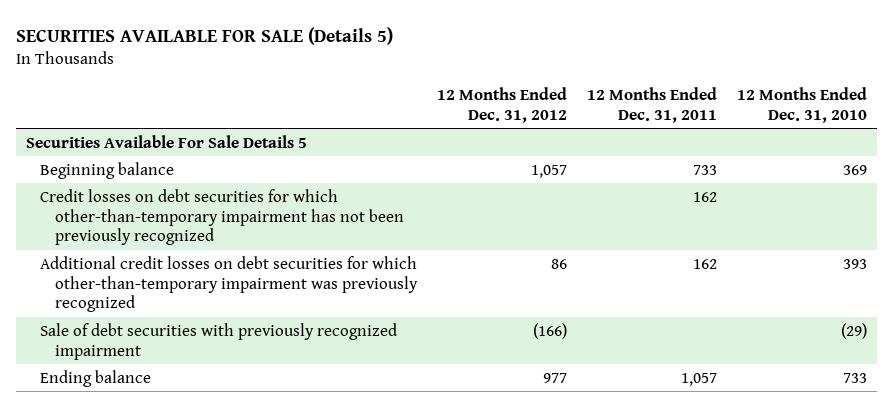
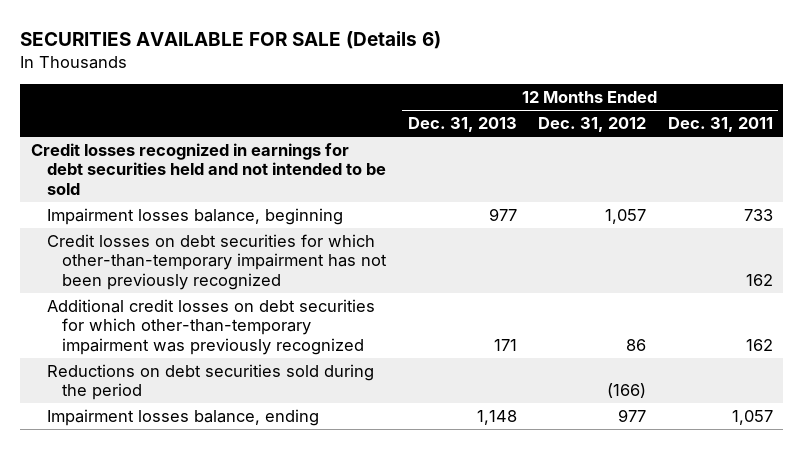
- SECURITIES AVAILABLE FOR SALE (Details 5)
+ SECURITIES AVAILABLE FOR SALE (Details 6)
- | 12 Months Ended Dec. 31, 2012 | 12 Months Ended Dec. 31, 2011 | 12 Months Ended Dec. 31, 2010
+ | 12 Months Ended Dec. 31, 2013 | 12 Months Ended Dec. 31, 2012 | 12 Months Ended Dec. 31, 2011
- Securities Available For Sale Details 5
- Beginning balance | 1,057 | 733 | 369
+ Credit losses recognized in earnings for debt securities held and not intended to be sold
+ Impairment losses balance, beginning | 977 | 1,057 | 733
- Sale of debt securities with previously recognized impairment | (166) | | (29)
- Ending balance | 977 | 1,057 | 733
+ Reductions on debt securities sold during the period | | (166) |
+ Impairment losses balance, ending | 1,148 | 977 | 1,057

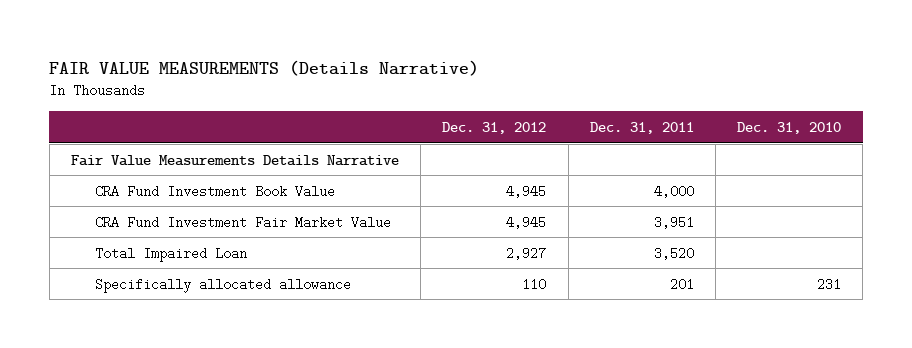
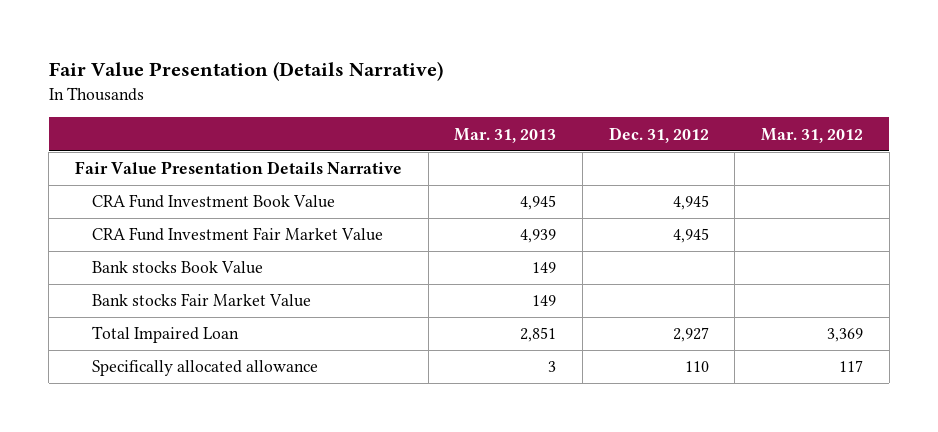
- FAIR VALUE MEASUREMENTS (Details Narrative)
+ Fair Value Presentation (Details Narrative)
- | Dec. 31, 2012 | Dec. 31, 2011 | Dec. 31, 2010
+ | Mar. 31, 2013 | Dec. 31, 2012 | Mar. 31, 2012
- Fair Value Measurements Details Narrative
+ Fair Value Presentation Details Narrative
+ Bank stocks Book Value | 149 | |
+ Bank stocks Fair Market Value | 149 | |

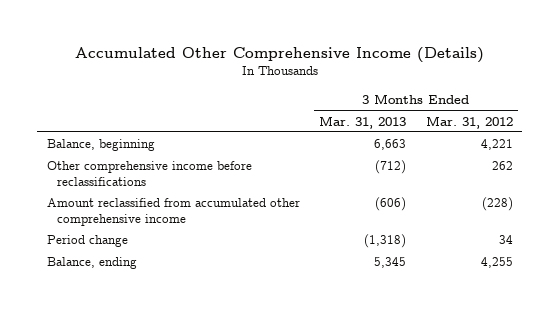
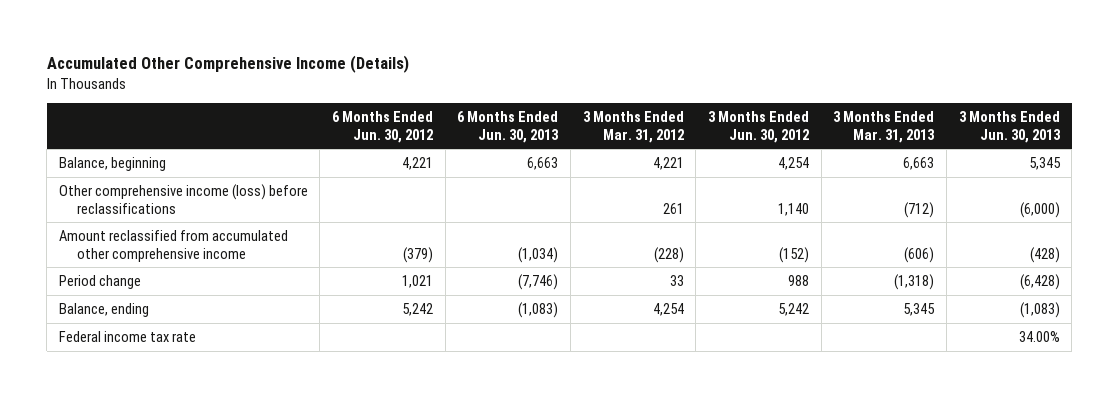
- | 3 Months Ended Mar. 31, 2013 | 3 Months Ended Mar. 31, 2012
+ | 6 Months Ended Jun. 30, 2012 | 6 Months Ended Jun. 30, 2013 | 3 Months Ended Mar. 31, 2012 | 3 Months Ended Jun. 30, 2012 | 3 Months Ended Mar. 31, 2013 | 3 Months Ended Jun. 30, 2013
- Other comprehensive income before reclassifications | (712) | 262
+ Other comprehensive income (loss) before reclassifications | | | 261 | 1,140 | (712) | (6,000)
- Period change | (1,318) | 34
- Balance, ending | 5,345 | 4,255
+ Period change | 1,021 | (7,746) | 33 | 988 | (1,318) | (6,428)
+ Balance, ending | 5,242 | (1,083) | 4,254 | 5,242 | 5,345 | (1,083)
+ Federal income tax rate | | | | | | 34.00%

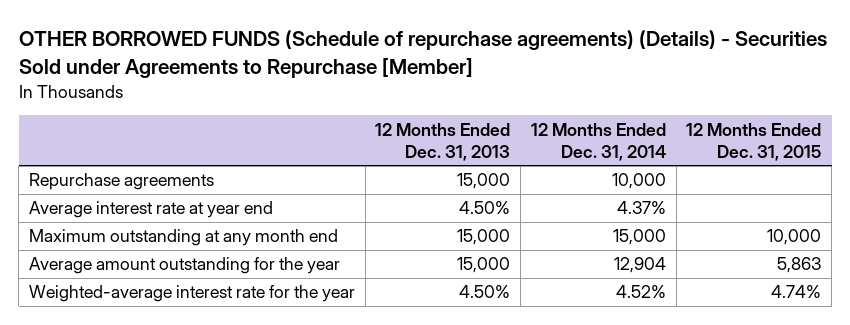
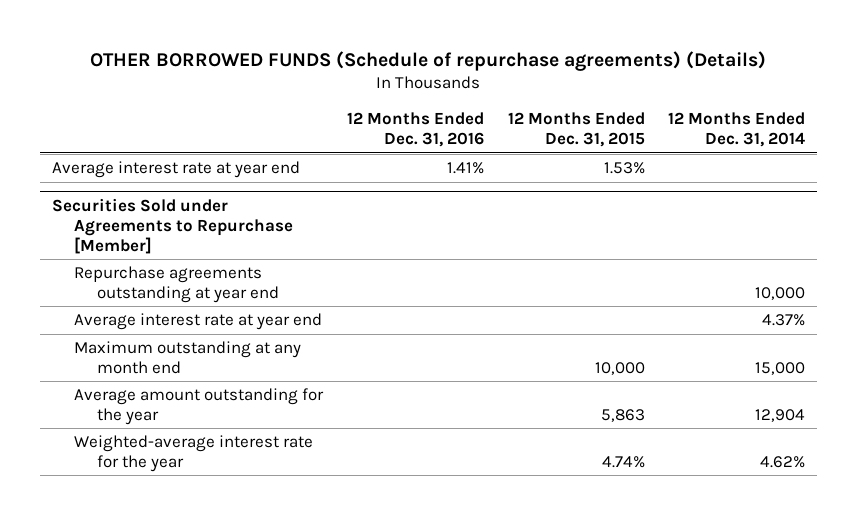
- OTHER BORROWED FUNDS (Schedule of repurchase agreements) (Details) - Securities Sold under Agreements to Repurchase [Member]
+ OTHER BORROWED FUNDS (Schedule of repurchase agreements) (Details)
- | 12 Months Ended Dec. 31, 2013 | 12 Months Ended Dec. 31, 2014 | 12 Months Ended Dec. 31, 2015
+ | 12 Months Ended Dec. 31, 2016 | 12 Months Ended Dec. 31, 2015 | 12 Months Ended Dec. 31, 2014
- Repurchase agreements | 15,000 | 10,000 |
+ Average interest rate at year end | 1.41% | 1.53% |
+ Securities Sold under Agreements to Repurchase [Member]
+ Repurchase agreements outstanding at year end | | | 10,000
- Weighted-average interest rate for the year | 4.50% | 4.52% | 4.74%
+ Weighted-average interest rate for the year | | 4.74% | 4.62%

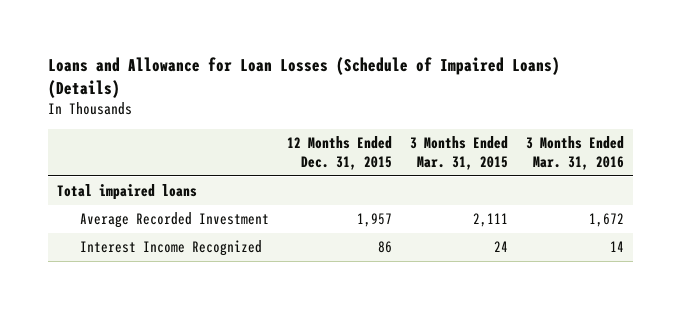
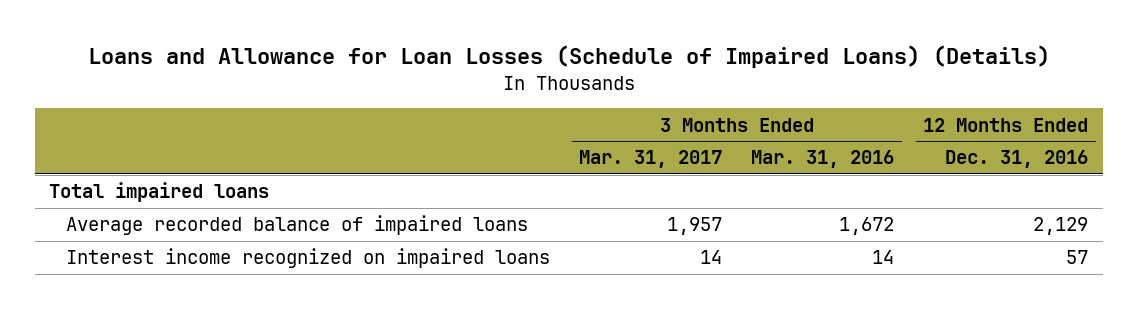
- | 12 Months Ended Dec. 31, 2015 | 3 Months Ended Mar. 31, 2015 | 3 Months Ended Mar. 31, 2016
+ | 3 Months Ended Mar. 31, 2017 | 3 Months Ended Mar. 31, 2016 | 12 Months Ended Dec. 31, 2016
- Average Recorded Investment | 1,957 | 2,111 | 1,672
- Interest Income Recognized | 86 | 24 | 14
+ Average recorded balance of impaired loans | 1,957 | 1,672 | 2,129
+ Interest income recognized on impaired loans | 14 | 14 | 57

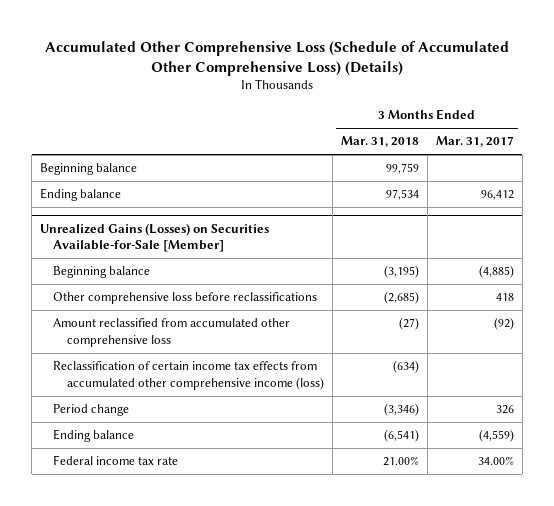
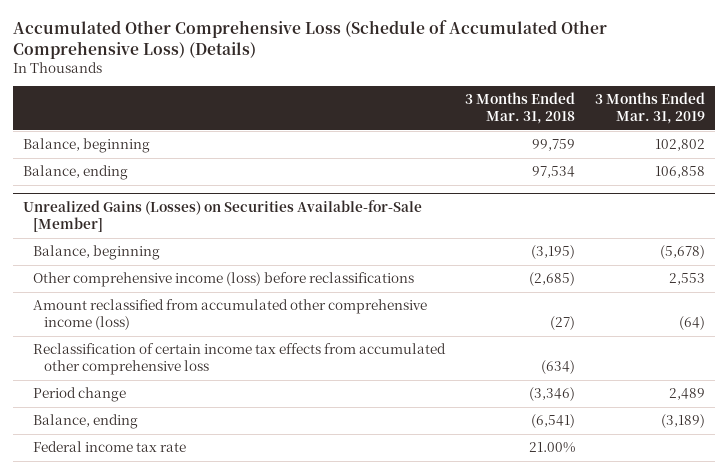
- | 3 Months Ended Mar. 31, 2018 | 3 Months Ended Mar. 31, 2017
+ | 3 Months Ended Mar. 31, 2018 | 3 Months Ended Mar. 31, 2019
- Beginning balance | 99,759 |
- Ending balance | 97,534 | 96,412
+ Balance, beginning | 99,759 | 102,802
+ Balance, ending | 97,534 | 106,858
@ Unrealized Gains (Losses) on Securities Available-for-Sale [Member]
- Beginning balance | (3,195) | (4,885)
- Other comprehensive loss before reclassifications | (2,685) | 418
- Amount reclassified from accumulated other comprehensive loss | (27) | (92)
- Reclassification of certain income tax effects from accumulated other comprehensive income (loss) | (634) |
+ Balance, beginning | (3,195) | (5,678)
+ Other comprehensive income (loss) before reclassifications | (2,685) | 2,553
+ Amount reclassified from accumulated other comprehensive income (loss) | (27) | (64)
+ Reclassification of certain income tax effects from accumulated other comprehensive loss | (634) |
- Ending balance | (6,541) | (4,559)
+ Balance, ending | (6,541) | (3,189)

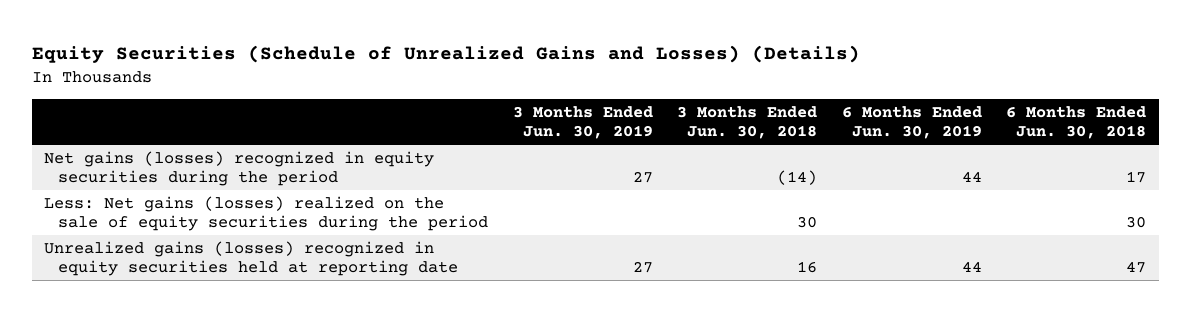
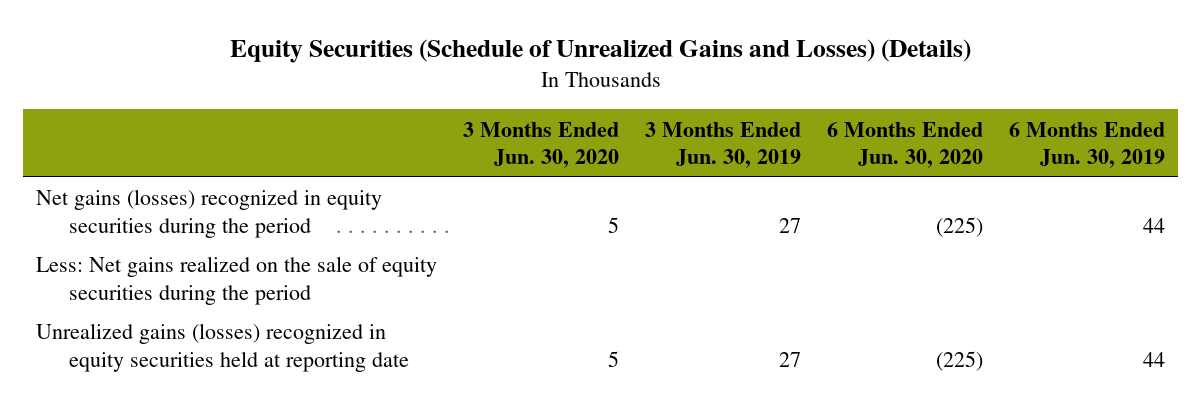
- | 3 Months Ended Jun. 30, 2019 | 3 Months Ended Jun. 30, 2018 | 6 Months Ended Jun. 30, 2019 | 6 Months Ended Jun. 30, 2018
+ | 3 Months Ended Jun. 30, 2020 | 3 Months Ended Jun. 30, 2019 | 6 Months Ended Jun. 30, 2020 | 6 Months Ended Jun. 30, 2019
- Less: Net gains (losses) realized on the sale of equity securities during the period | | 30 | | 30
+ Less: Net gains realized on the sale of equity securities during the period

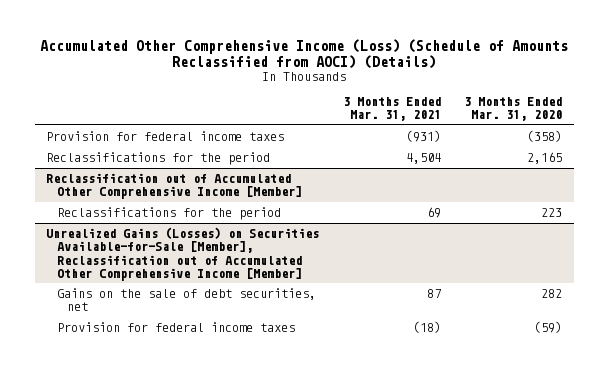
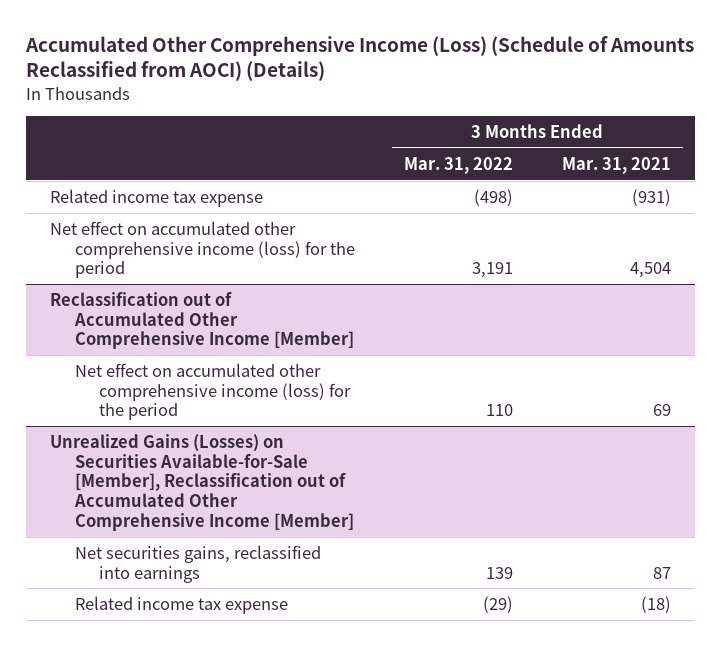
- | 3 Months Ended Mar. 31, 2021 | 3 Months Ended Mar. 31, 2020
+ | 3 Months Ended Mar. 31, 2022 | 3 Months Ended Mar. 31, 2021
- Provision for federal income taxes | (931) | (358)
- Reclassifications for the period | 4,504 | 2,165
+ Related income tax expense | (498) | (931)
+ Net effect on accumulated other comprehensive income (loss) for the period | 3,191 | 4,504
@ Reclassification out of Accumulated Other Comprehensive Income [Member]
- Reclassifications for the period | 69 | 223
+ Net effect on accumulated other comprehensive income (loss) for the period | 110 | 69
@ Unrealized Gains (Losses) on Securities Available-for-Sale [Member], Reclassification out of Accumulated Other Comprehensive Income [Member]
- Gains on the sale of debt securities, net | 87 | 282
- Provision for federal income taxes | (18) | (59)
+ Net securities gains, reclassified into earnings | 139 | 87
+ Related income tax expense | (29) | (18)

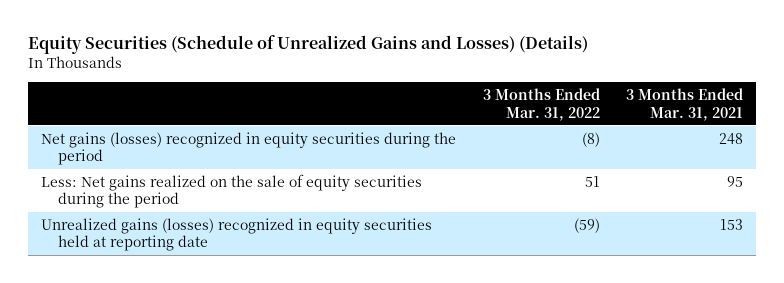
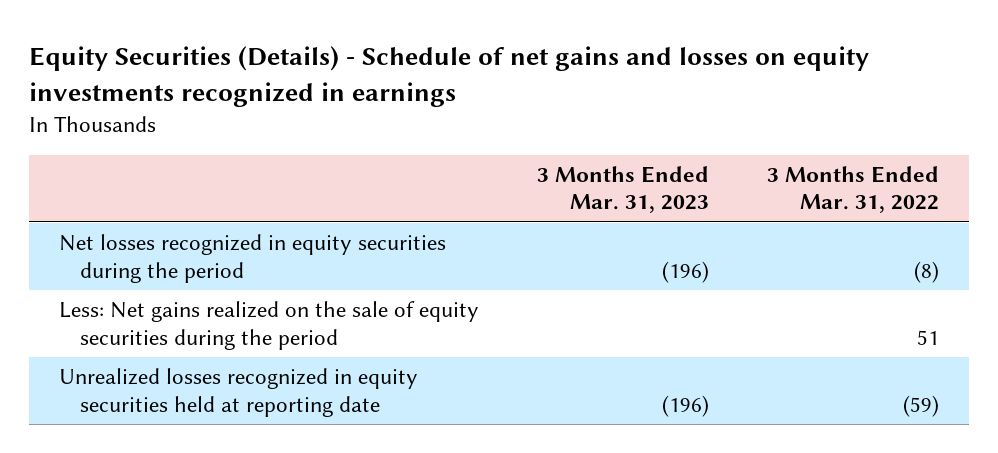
- Equity Securities (Schedule of Unrealized Gains and Losses) (Details)
+ Equity Securities (Details) - Schedule of net gains and losses on equity investments recognized in earnings
- | 3 Months Ended Mar. 31, 2022 | 3 Months Ended Mar. 31, 2021
+ | 3 Months Ended Mar. 31, 2023 | 3 Months Ended Mar. 31, 2022
- Net gains (losses) recognized in equity securities during the period | (8) | 248
+ Net losses recognized in equity securities during the period | (196) | (8)
- Unrealized gains (losses) recognized in equity securities held at reporting date | (59) | 153
+ Unrealized losses recognized in equity securities held at reporting date | (196) | (59)

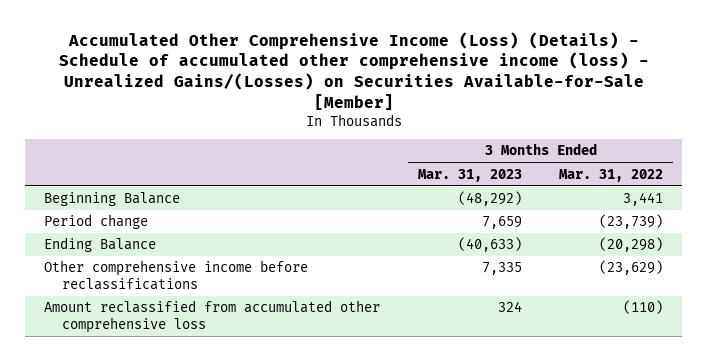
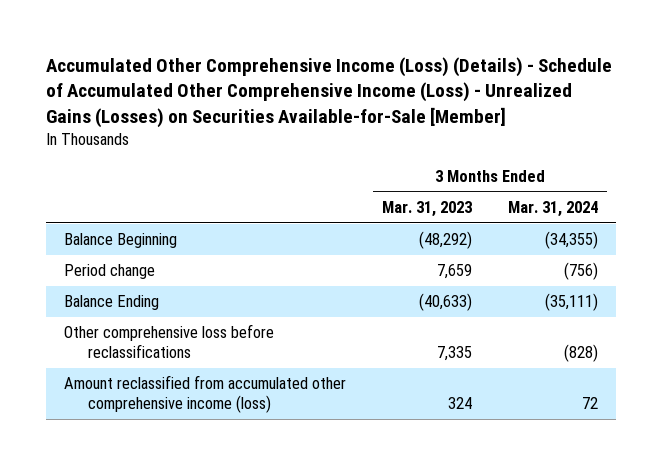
- Accumulated Other Comprehensive Income (Loss) (Details) - Schedule of accumulated other comprehensive income (loss) - Unrealized Gains/(Losses) on Securities Available-for-Sale [Member]
+ Accumulated Other Comprehensive Income (Loss) (Details) - Schedule of Accumulated Other Comprehensive Income (Loss) - Unrealized Gains (Losses) on Securities Available-for-Sale [Member]
- | 3 Months Ended Mar. 31, 2023 | 3 Months Ended Mar. 31, 2022
+ | 3 Months Ended Mar. 31, 2023 | 3 Months Ended Mar. 31, 2024
- Beginning Balance | (48,292) | 3,441
+ Balance Beginning | (48,292) | (34,355)
- Ending Balance | (40,633) | (20,298)
- Other comprehensive income before reclassifications | 7,335 | (23,629)
- Amount reclassified from accumulated other comprehensive loss | 324 | (110)
+ Balance Ending | (40,633) | (35,111)
+ Other comprehensive loss before reclassifications | 7,335 | (828)
+ Amount reclassified from accumulated other comprehensive income (loss) | 324 | 72

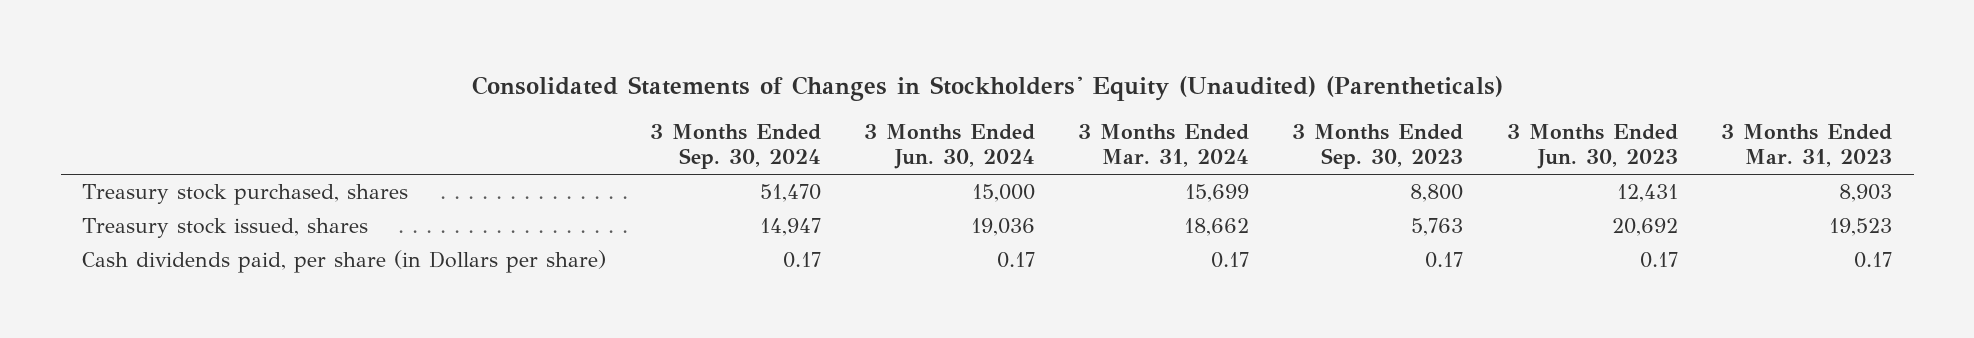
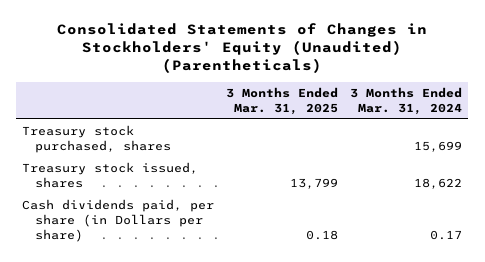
- | 3 Months Ended Sep. 30, 2024 | 3 Months Ended Jun. 30, 2024 | 3 Months Ended Mar. 31, 2024 | 3 Months Ended Sep. 30, 2023 | 3 Months Ended Jun. 30, 2023 | 3 Months Ended Mar. 31, 2023
+ | 3 Months Ended Mar. 31, 2025 | 3 Months Ended Mar. 31, 2024
- Treasury stock issued, shares | 14,947 | 19,036 | 18,662 | 5,763 | 20,692 | 19,523
+ Treasury stock issued, shares | 13,799 | 18,622

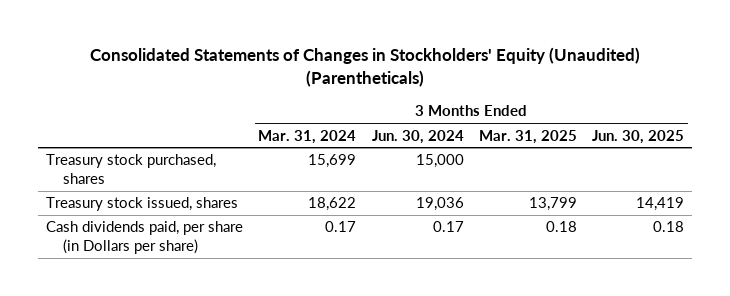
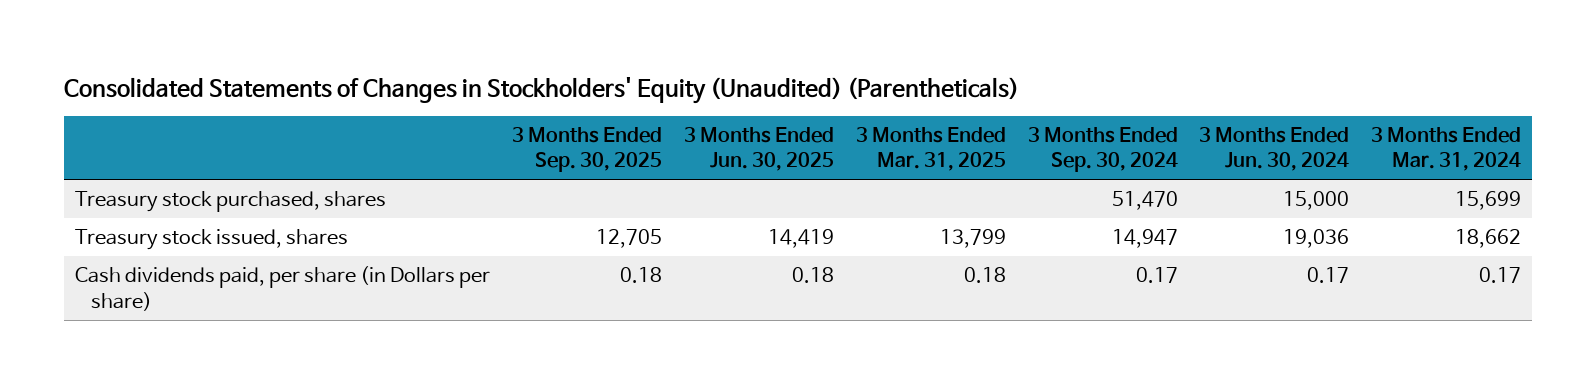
- | 3 Months Ended Mar. 31, 2024 | 3 Months Ended Jun. 30, 2024 | 3 Months Ended Mar. 31, 2025 | 3 Months Ended Jun. 30, 2025
+ | 3 Months Ended Sep. 30, 2025 | 3 Months Ended Jun. 30, 2025 | 3 Months Ended Mar. 31, 2025 | 3 Months Ended Sep. 30, 2024 | 3 Months Ended Jun. 30, 2024 | 3 Months Ended Mar. 31, 2024
- Treasury stock issued, shares | 18,622 | 19,036 | 13,799 | 14,419
+ Treasury stock issued, shares | 12,705 | 14,419 | 13,799 | 14,947 | 19,036 | 18,662

